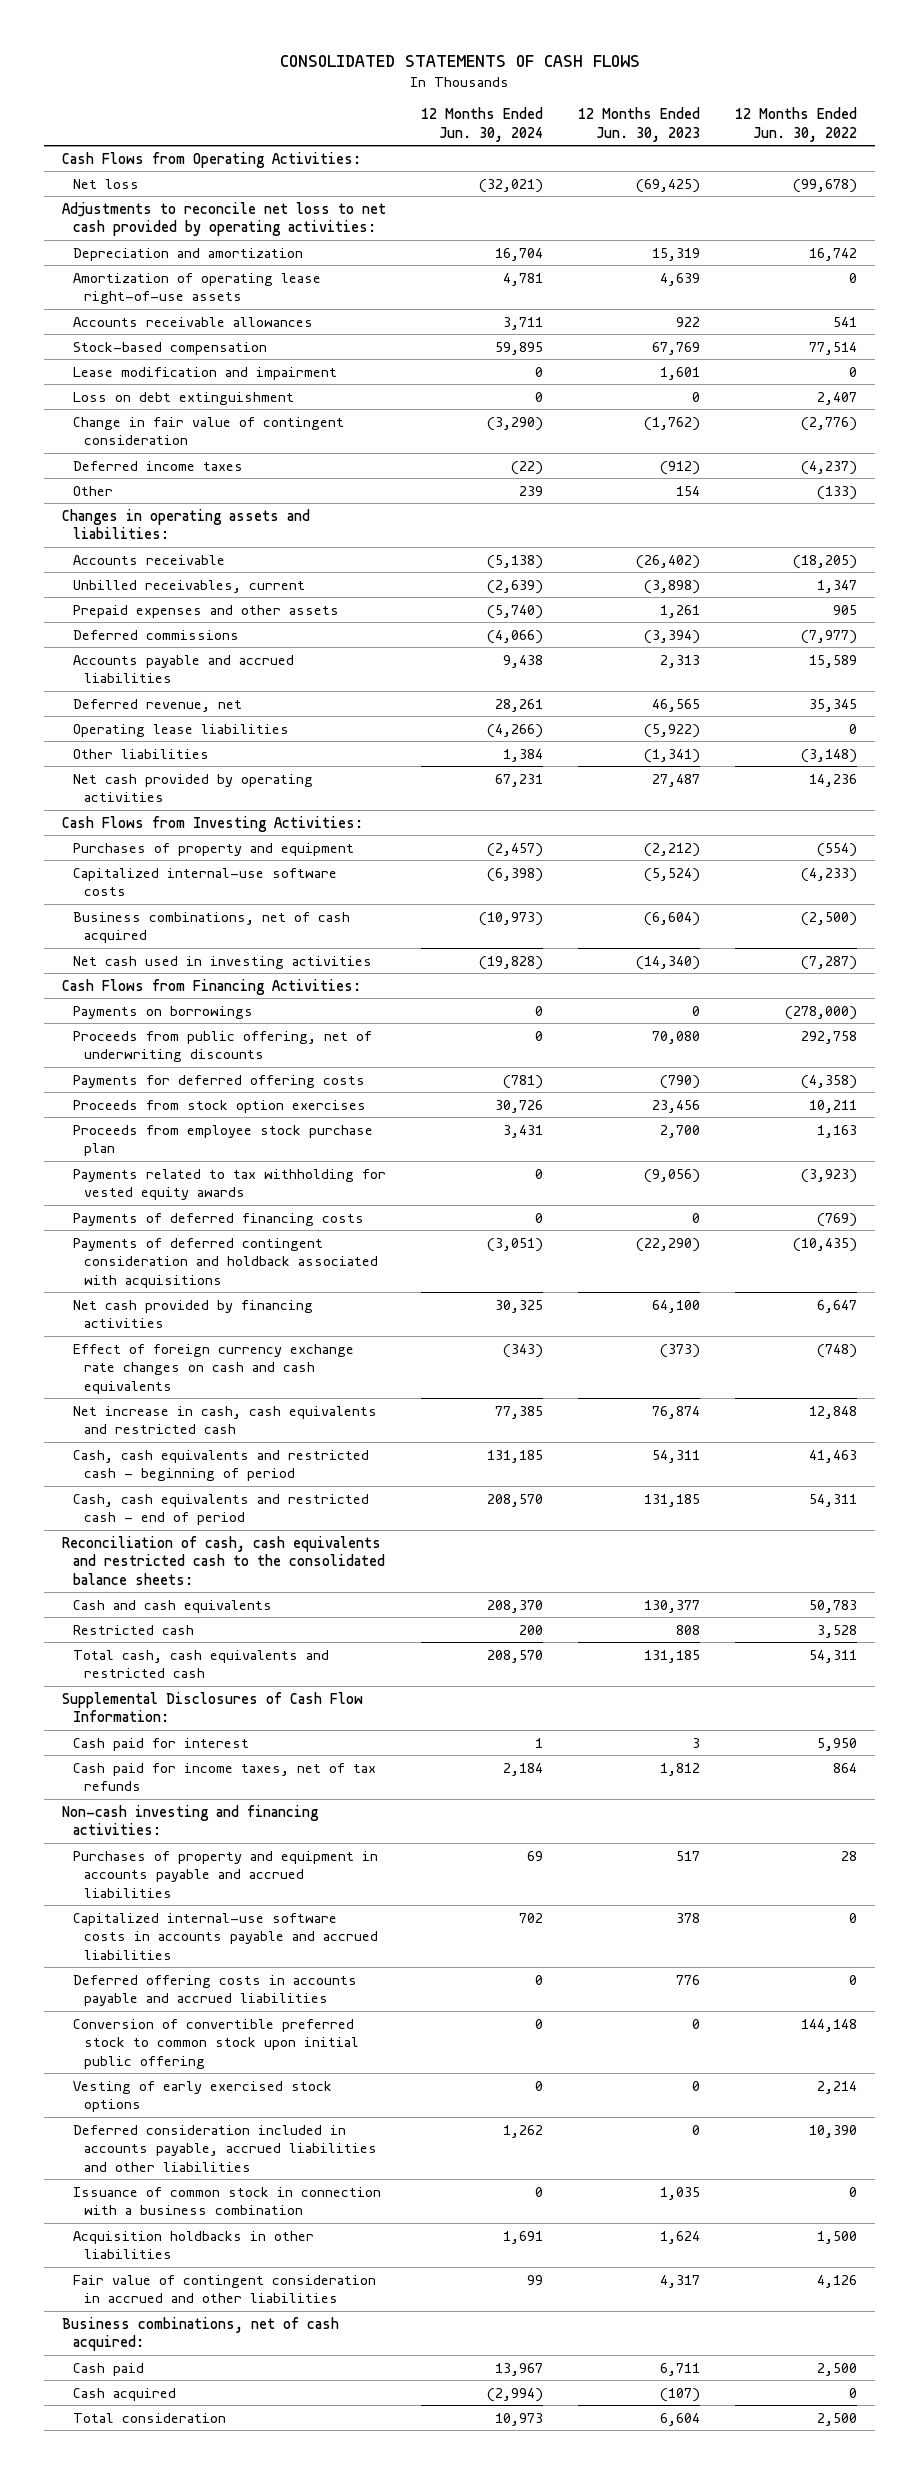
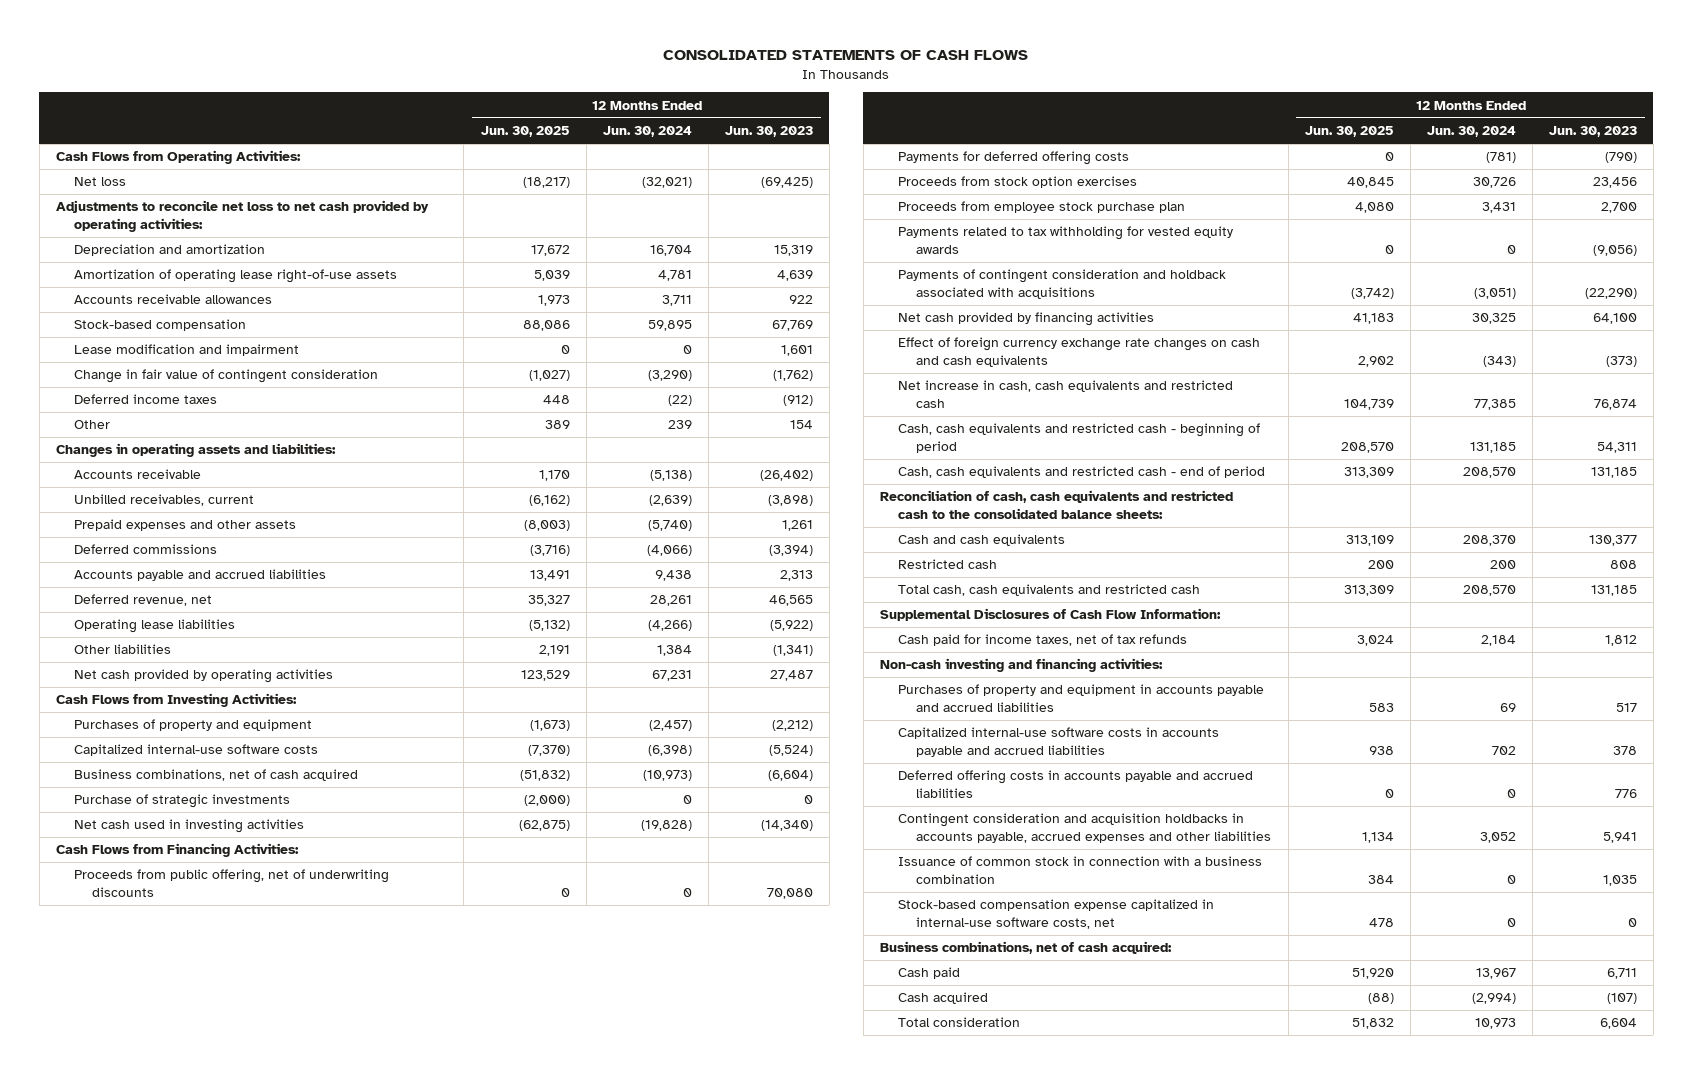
- | 12 Months Ended Jun. 30, 2024 | 12 Months Ended Jun. 30, 2023 | 12 Months Ended Jun. 30, 2022
+ | 12 Months Ended Jun. 30, 2025 | 12 Months Ended Jun. 30, 2024 | 12 Months Ended Jun. 30, 2023
- Loss on debt extinguishment | 0 | 0 | 2,407
+ Purchase of strategic investments | (2,000) | 0 | 0
- Payments on borrowings | 0 | 0 | (278,000)
- Payments of deferred financing costs | 0 | 0 | (769)
- Payments of deferred contingent consideration and holdback associated with acquisitions | (3,051) | (22,290) | (10,435)
+ Payments of contingent consideration and holdback associated with acquisitions | (3,742) | (3,051) | (22,290)
- Cash paid for interest | 1 | 3 | 5,950
- Conversion of convertible preferred stock to common stock upon initial public offering | 0 | 0 | 144,148
- Vesting of early exercised stock options | 0 | 0 | 2,214
- Deferred consideration included in accounts payable, accrued liabilities and other liabilities | 1,262 | 0 | 10,390
+ Contingent consideration and acquisition holdbacks in accounts payable, accrued expenses and other liabilities | 1,134 | 3,052 | 5,941
- Acquisition holdbacks in other liabilities | 1,691 | 1,624 | 1,500
- Fair value of contingent consideration in accrued and other liabilities | 99 | 4,317 | 4,126
+ Stock-based compensation expense capitalized in internal-use software costs, net | 478 | 0 | 0

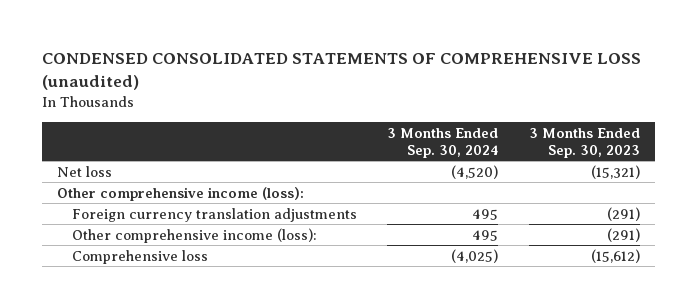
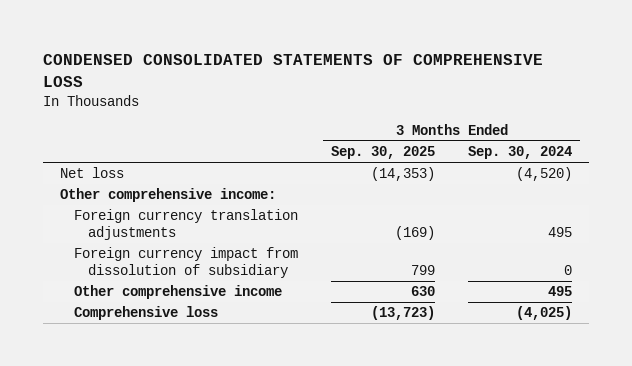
- CONDENSED CONSOLIDATED STATEMENTS OF COMPREHENSIVE LOSS (unaudited)
+ CONDENSED CONSOLIDATED STATEMENTS OF COMPREHENSIVE LOSS
- | 3 Months Ended Sep. 30, 2024 | 3 Months Ended Sep. 30, 2023
+ | 3 Months Ended Sep. 30, 2025 | 3 Months Ended Sep. 30, 2024
- Other comprehensive income (loss):
+ Other comprehensive income:
- Other comprehensive income (loss): | 495 | (291)
+ Foreign currency impact from dissolution of subsidiary | 799 | 0
+ Other comprehensive income | 630 | 495

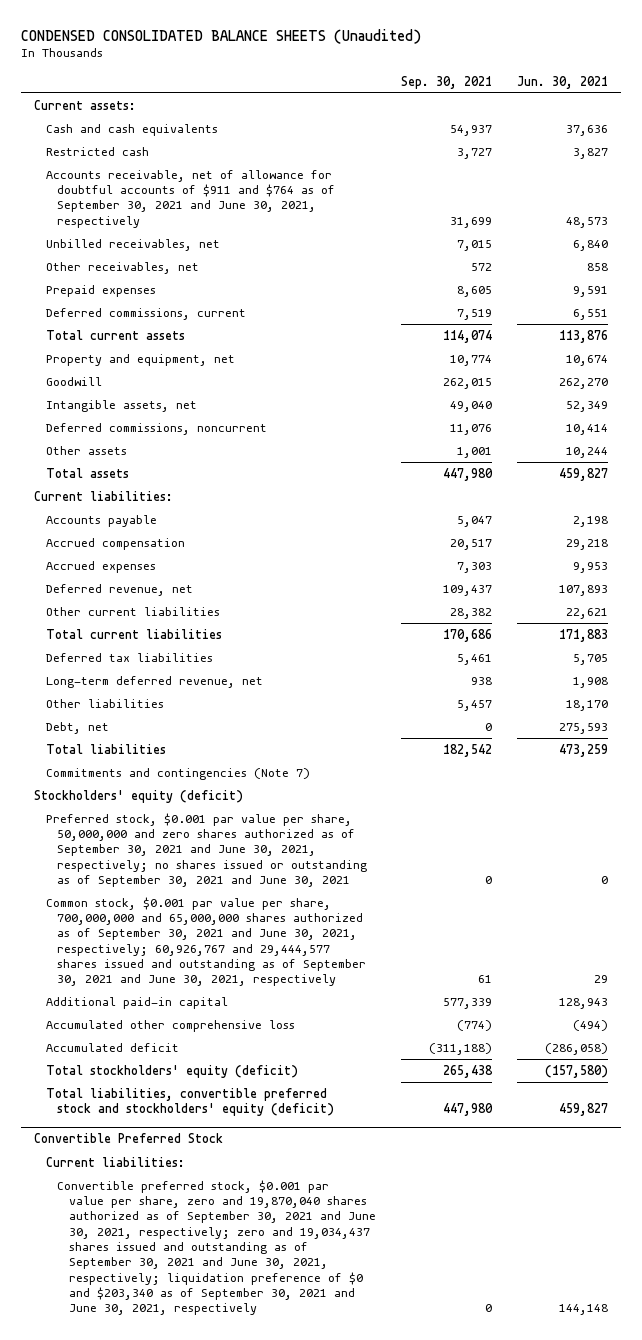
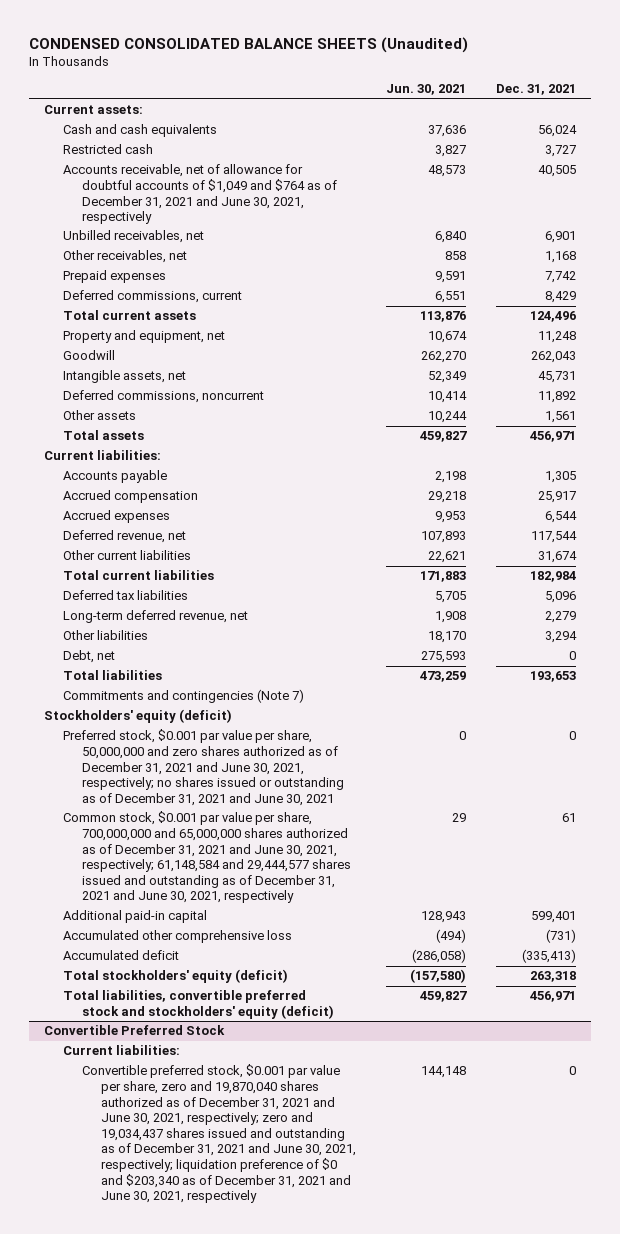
- | Sep. 30, 2021 | Jun. 30, 2021
+ | Jun. 30, 2021 | Dec. 31, 2021
- Accounts receivable, net of allowance for doubtful accounts of $911 and $764 as of September 30, 2021 and June 30, 2021, respectively | 31,699 | 48,573
+ Accounts receivable, net of allowance for doubtful accounts of $1,049 and $764 as of December 31, 2021 and June 30, 2021, respectively | 48,573 | 40,505
- Preferred stock, $0.001 par value per share, 50,000,000 and zero shares authorized as of September 30, 2021 and June 30, 2021, respectively; no shares issued or outstanding as of September 30, 2021 and June 30, 2021 | 0 | 0
- Common stock, $0.001 par value per share, 700,000,000 and 65,000,000 shares authorized as of September 30, 2021 and June 30, 2021, respectively; 60,926,767 and 29,444,577 shares issued and outstanding as of September 30, 2021 and June 30, 2021, respectively | 61 | 29
+ Preferred stock, $0.001 par value per share, 50,000,000 and zero shares authorized as of December 31, 2021 and June 30, 2021, respectively; no shares issued or outstanding as of December 31, 2021 and June 30, 2021 | 0 | 0
+ Common stock, $0.001 par value per share, 700,000,000 and 65,000,000 shares authorized as of December 31, 2021 and June 30, 2021, respectively; 61,148,584 and 29,444,577 shares issued and outstanding as of December 31, 2021 and June 30, 2021, respectively | 29 | 61
@ Convertible Preferred Stock
- Convertible preferred stock, $0.001 par value per share, zero and 19,870,040 shares authorized as of September 30, 2021 and June 30, 2021, respectively; zero and 19,034,437 shares issued and outstanding as of September 30, 2021 and June 30, 2021, respectively; liquidation preference of $0 and $203,340 as of September 30, 2021 and June 30, 2021, respectively | 0 | 144,148
+ Convertible preferred stock, $0.001 par value per share, zero and 19,870,040 shares authorized as of December 31, 2021 and June 30, 2021, respectively; zero and 19,034,437 shares issued and outstanding as of December 31, 2021 and June 30, 2021, respectively; liquidation preference of $0 and $203,340 as of December 31, 2021 and June 30, 2021, respectively | 144,148 | 0

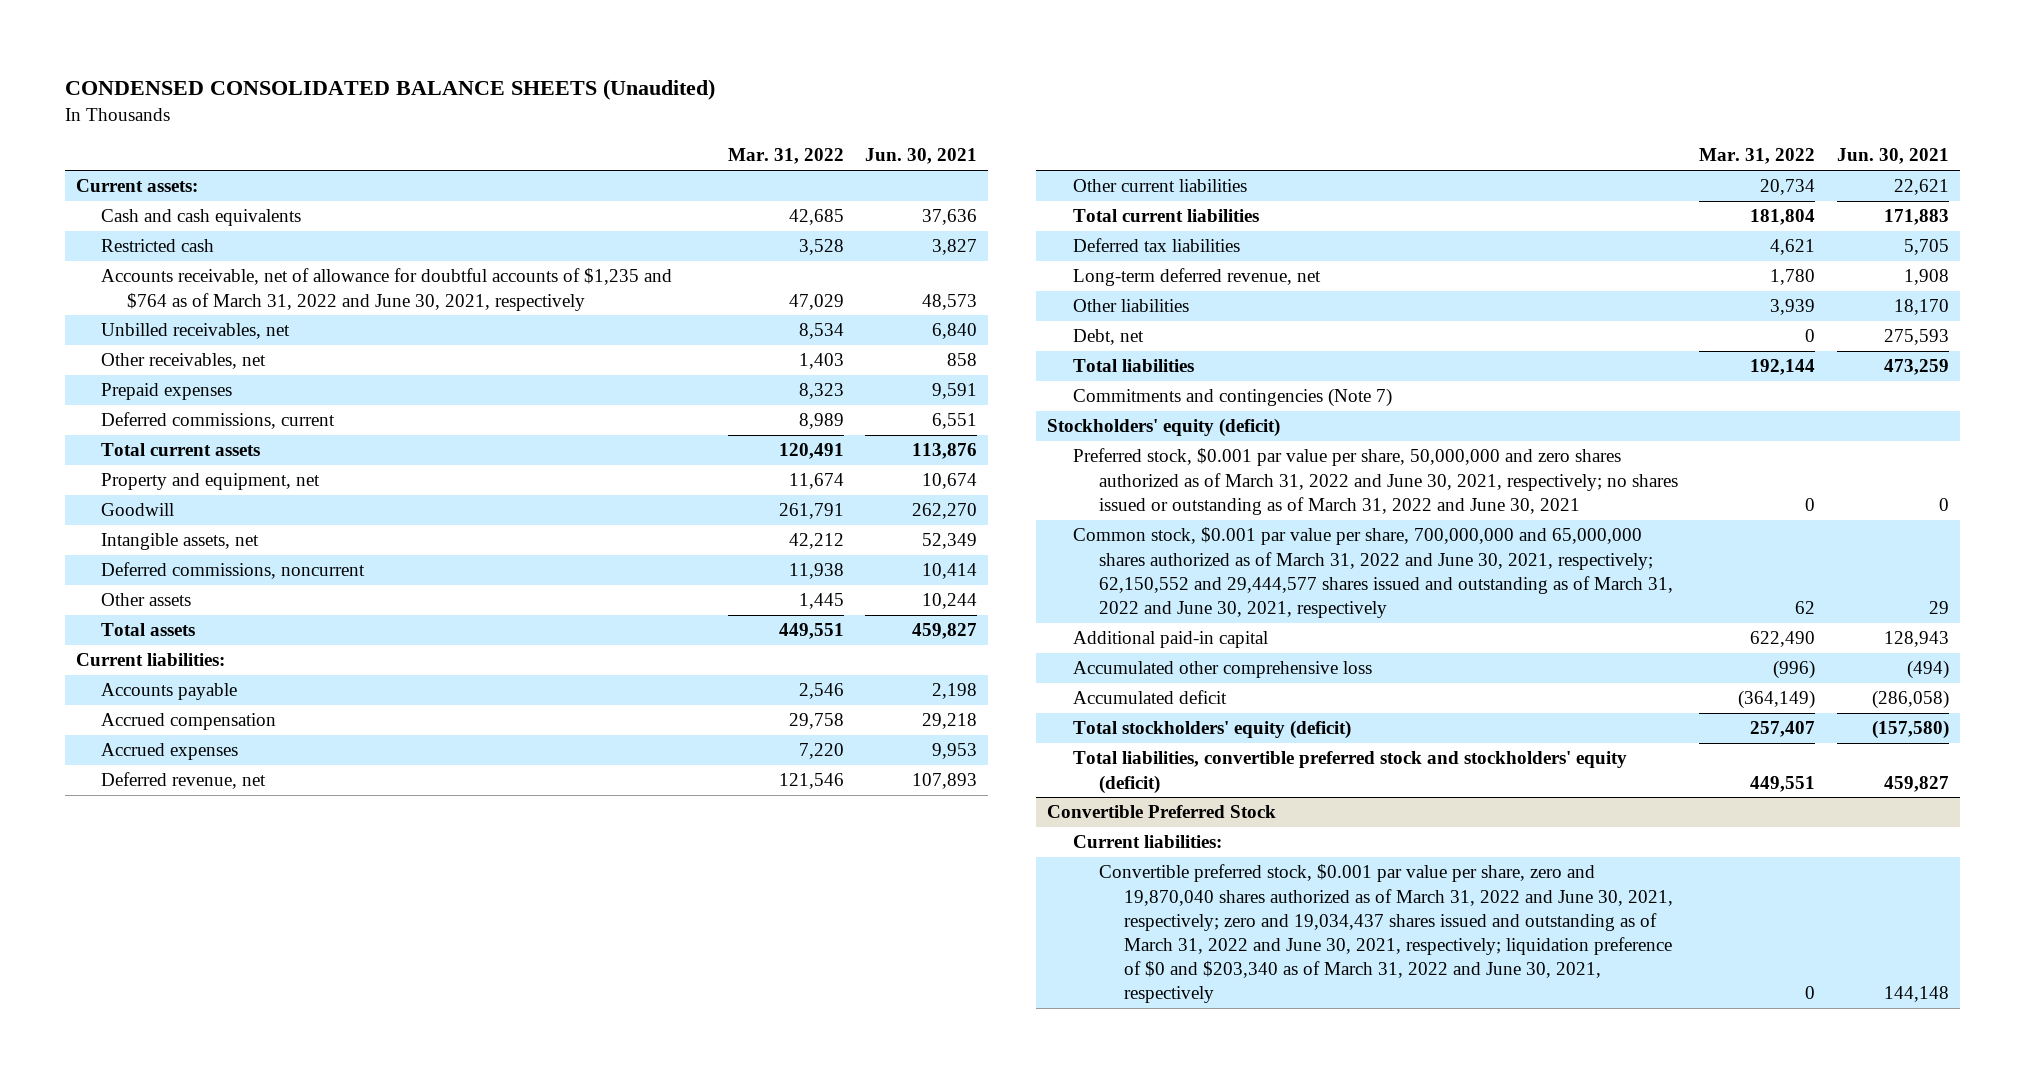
- | Jun. 30, 2021 | Dec. 31, 2021
+ | Mar. 31, 2022 | Jun. 30, 2021
- Accounts receivable, net of allowance for doubtful accounts of $1,049 and $764 as of December 31, 2021 and June 30, 2021, respectively | 48,573 | 40,505
+ Accounts receivable, net of allowance for doubtful accounts of $1,235 and $764 as of March 31, 2022 and June 30, 2021, respectively | 47,029 | 48,573
- Preferred stock, $0.001 par value per share, 50,000,000 and zero shares authorized as of December 31, 2021 and June 30, 2021, respectively; no shares issued or outstanding as of December 31, 2021 and June 30, 2021 | 0 | 0
- Common stock, $0.001 par value per share, 700,000,000 and 65,000,000 shares authorized as of December 31, 2021 and June 30, 2021, respectively; 61,148,584 and 29,444,577 shares issued and outstanding as of December 31, 2021 and June 30, 2021, respectively | 29 | 61
+ Preferred stock, $0.001 par value per share, 50,000,000 and zero shares authorized as of March 31, 2022 and June 30, 2021, respectively; no shares issued or outstanding as of March 31, 2022 and June 30, 2021 | 0 | 0
+ Common stock, $0.001 par value per share, 700,000,000 and 65,000,000 shares authorized as of March 31, 2022 and June 30, 2021, respectively; 62,150,552 and 29,444,577 shares issued and outstanding as of March 31, 2022 and June 30, 2021, respectively | 62 | 29
@ Convertible Preferred Stock
- Convertible preferred stock, $0.001 par value per share, zero and 19,870,040 shares authorized as of December 31, 2021 and June 30, 2021, respectively; zero and 19,034,437 shares issued and outstanding as of December 31, 2021 and June 30, 2021, respectively; liquidation preference of $0 and $203,340 as of December 31, 2021 and June 30, 2021, respectively | 144,148 | 0
+ Convertible preferred stock, $0.001 par value per share, zero and 19,870,040 shares authorized as of March 31, 2022 and June 30, 2021, respectively; zero and 19,034,437 shares issued and outstanding as of March 31, 2022 and June 30, 2021, respectively; liquidation preference of $0 and $203,340 as of March 31, 2022 and June 30, 2021, respectively | 0 | 144,148

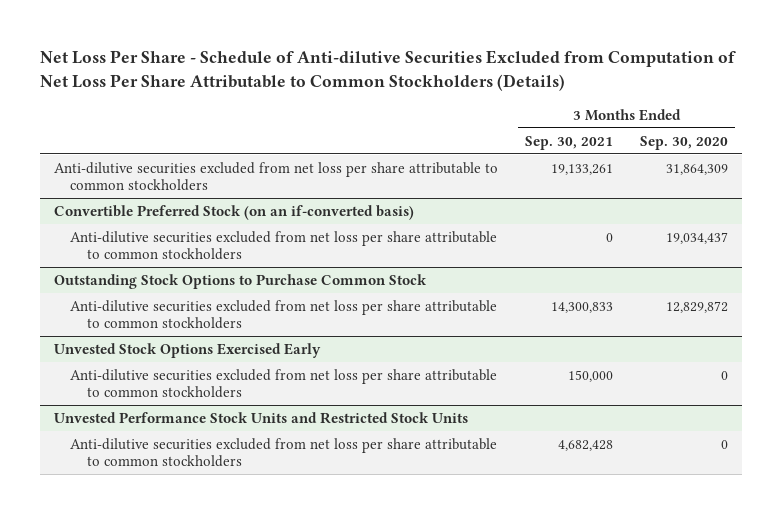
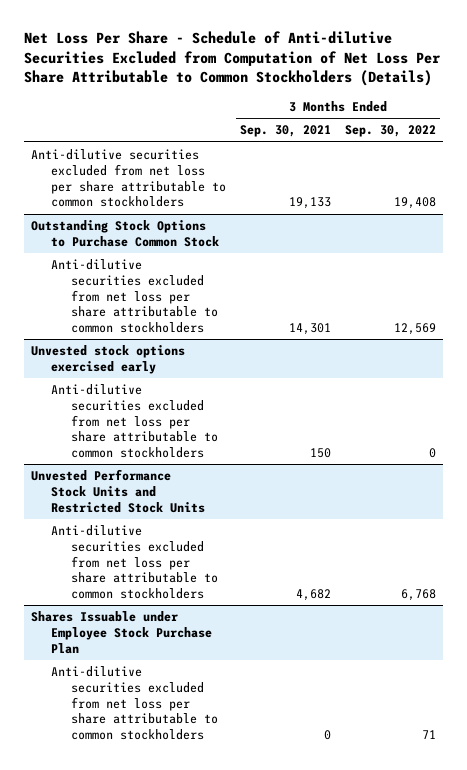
- | 3 Months Ended Sep. 30, 2021 | 3 Months Ended Sep. 30, 2020
+ | 3 Months Ended Sep. 30, 2021 | 3 Months Ended Sep. 30, 2022
- Anti-dilutive securities excluded from net loss per share attributable to common stockholders | 19,133,261 | 31,864,309
- Convertible Preferred Stock (on an if-converted basis)
- Anti-dilutive securities excluded from net loss per share attributable to common stockholders | 0 | 19,034,437
+ Anti-dilutive securities excluded from net loss per share attributable to common stockholders | 19,133 | 19,408
@ Outstanding Stock Options to Purchase Common Stock
- Anti-dilutive securities excluded from net loss per share attributable to common stockholders | 14,300,833 | 12,829,872
- Unvested Stock Options Exercised Early
- Anti-dilutive securities excluded from net loss per share attributable to common stockholders | 150,000 | 0
@ Outstanding Stock Options to Purchase Common Stock
+ Anti-dilutive securities excluded from net loss per share attributable to common stockholders | 14,301 | 12,569
+ Unvested stock options exercised early
+ Anti-dilutive securities excluded from net loss per share attributable to common stockholders | 150 | 0
@ Unvested Performance Stock Units and Restricted Stock Units
- Anti-dilutive securities excluded from net loss per share attributable to common stockholders | 4,682,428 | 0
+ Anti-dilutive securities excluded from net loss per share attributable to common stockholders | 4,682 | 6,768
+ Shares Issuable under Employee Stock Purchase Plan
+ Anti-dilutive securities excluded from net loss per share attributable to common stockholders | 0 | 71

